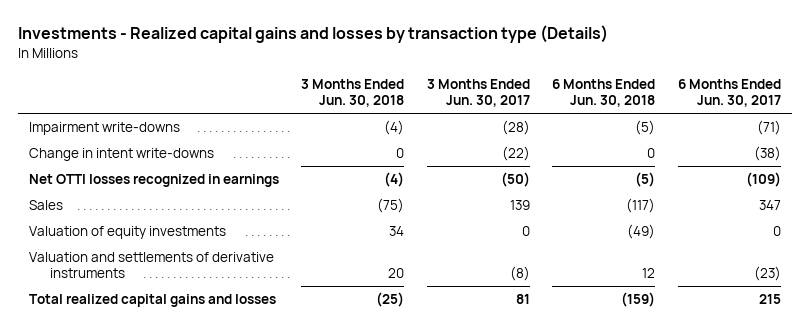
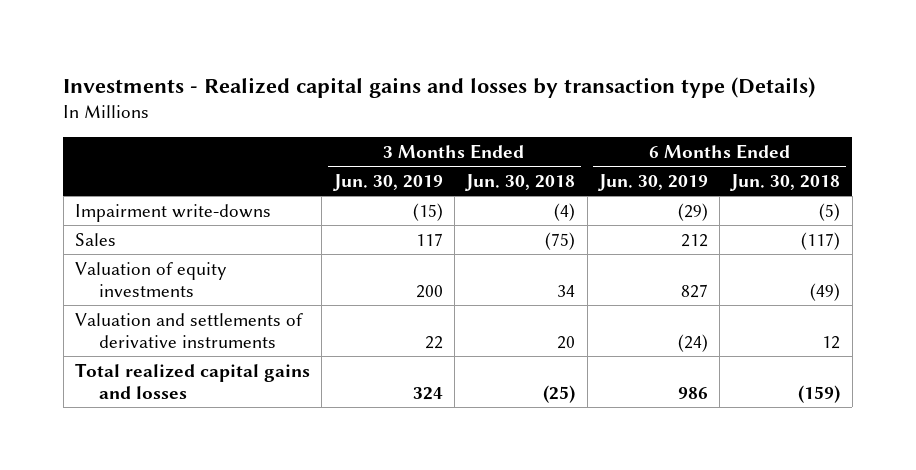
- | 3 Months Ended Jun. 30, 2018 | 3 Months Ended Jun. 30, 2017 | 6 Months Ended Jun. 30, 2018 | 6 Months Ended Jun. 30, 2017
+ | 3 Months Ended Jun. 30, 2019 | 3 Months Ended Jun. 30, 2018 | 6 Months Ended Jun. 30, 2019 | 6 Months Ended Jun. 30, 2018
- Change in intent write-downs | 0 | (22) | 0 | (38)
- Net OTTI losses recognized in earnings | (4) | (50) | (5) | (109)

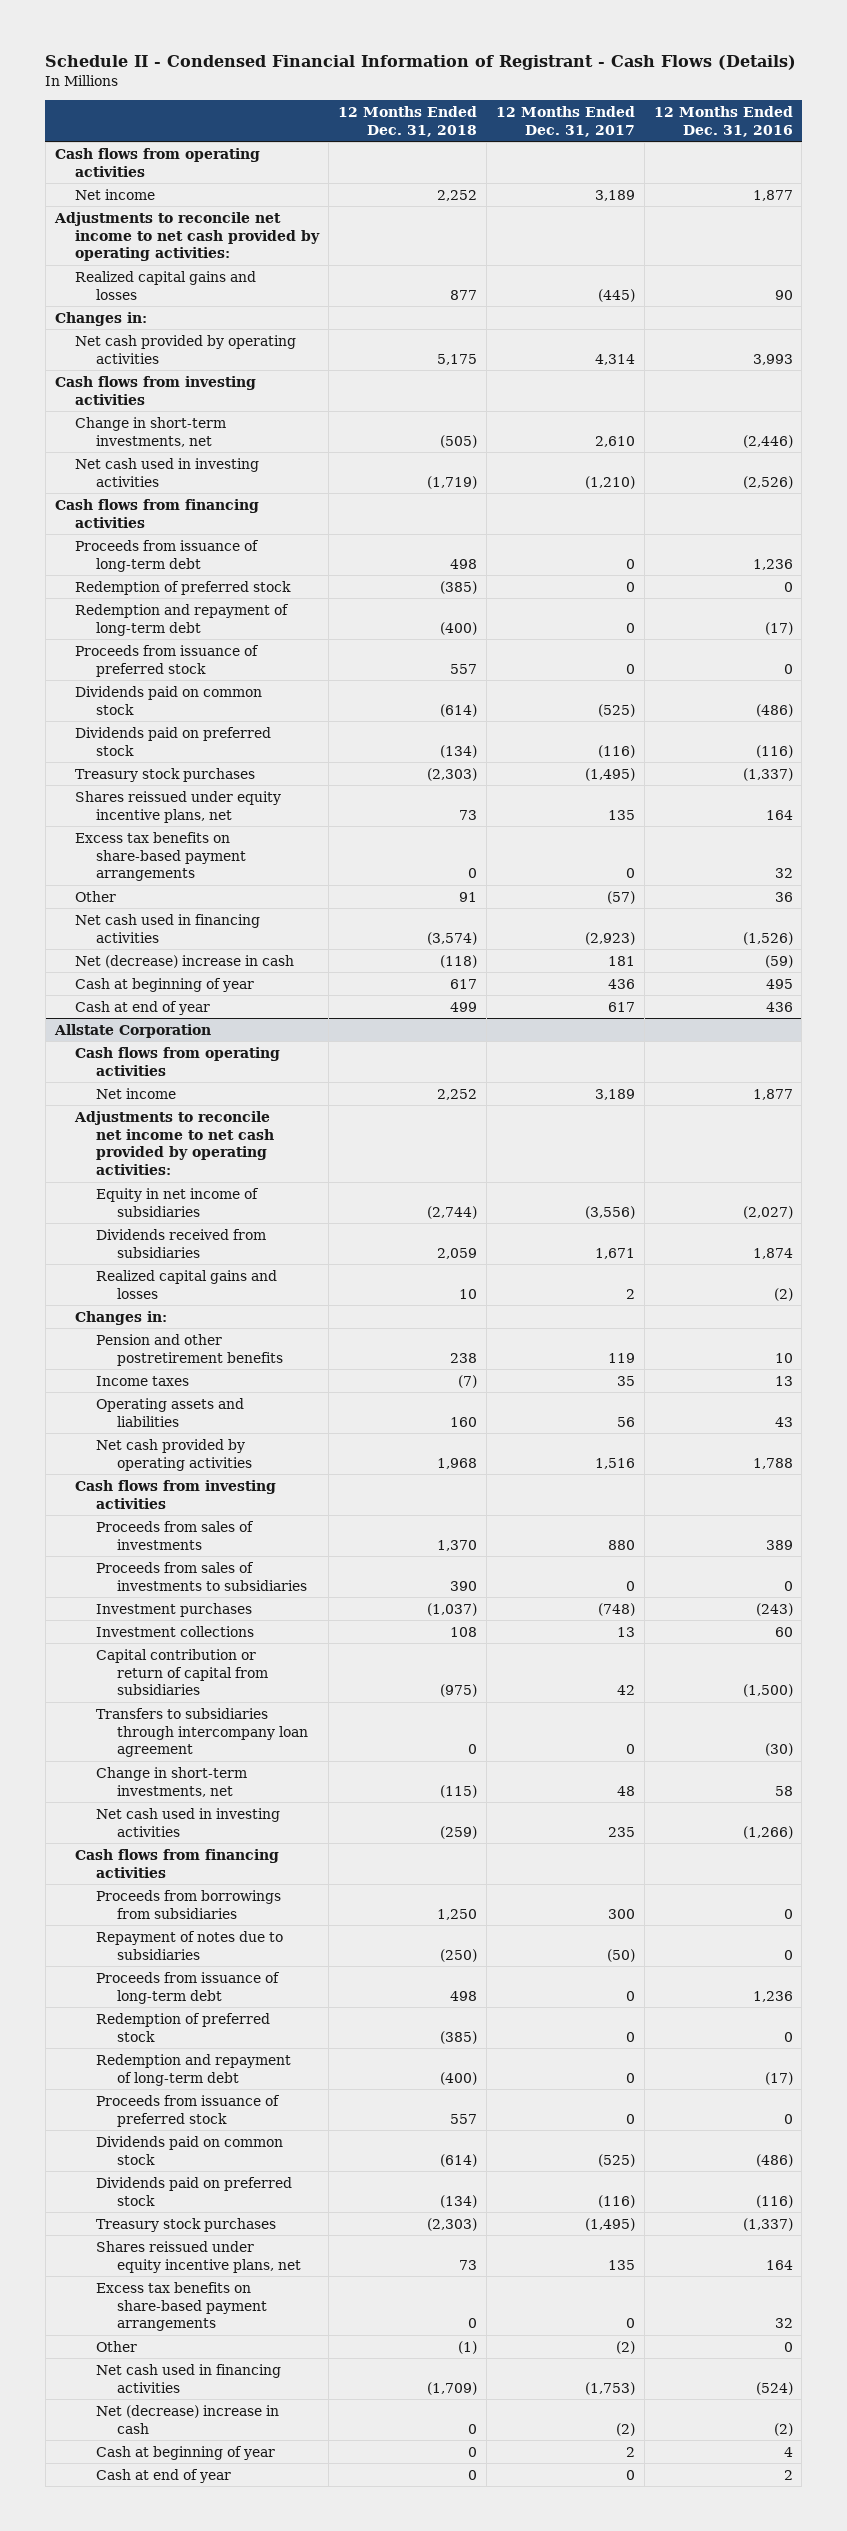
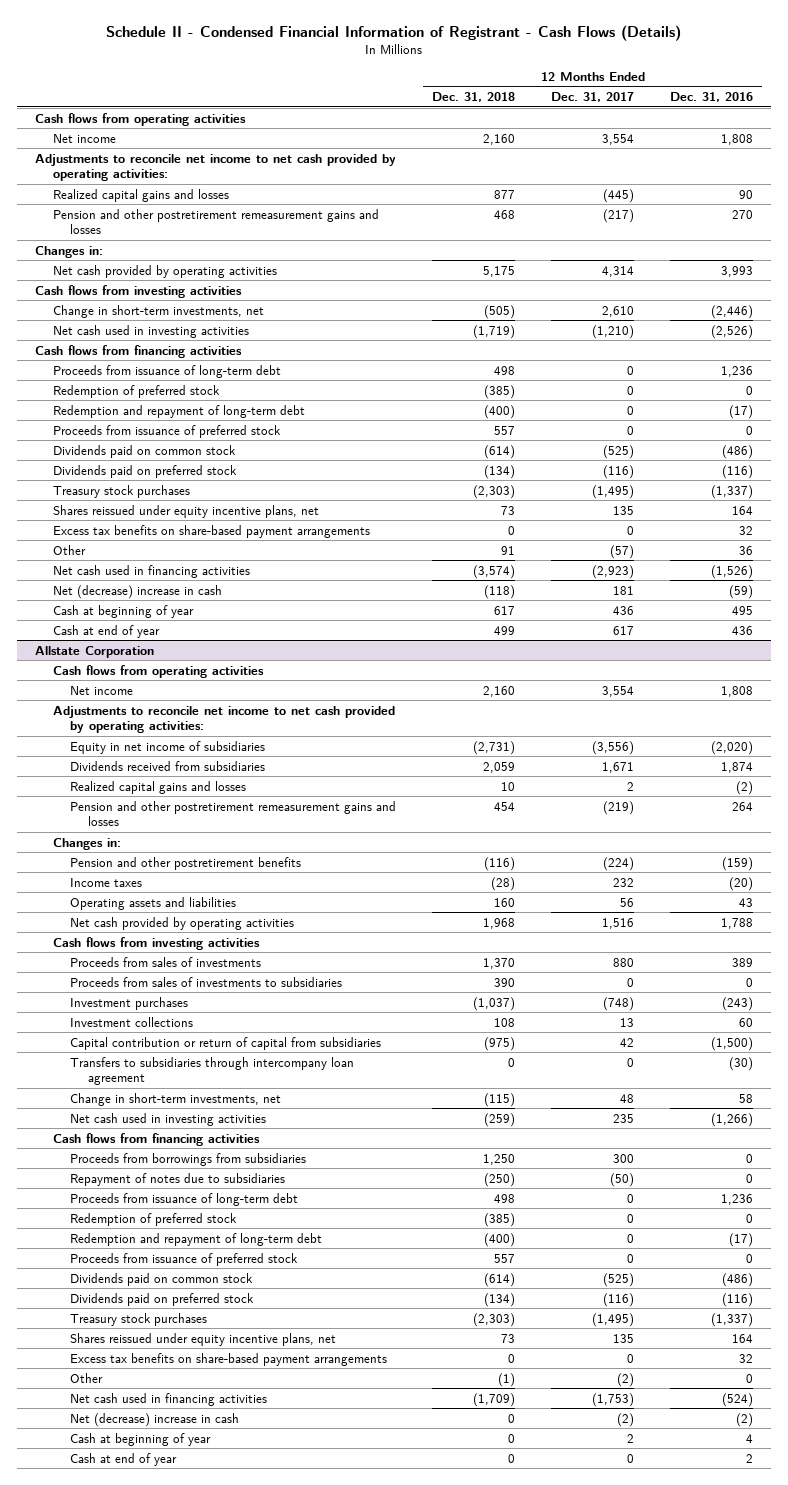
- Net income | 2,252 | 3,189 | 1,877
+ Net income | 2,160 | 3,554 | 1,808
+ Pension and other postretirement remeasurement gains and losses | 468 | (217) | 270
@ Allstate Corporation
- Net income | 2,252 | 3,189 | 1,877
+ Net income | 2,160 | 3,554 | 1,808
- Equity in net income of subsidiaries | (2,744) | (3,556) | (2,027)
+ Equity in net income of subsidiaries | (2,731) | (3,556) | (2,020)
+ Pension and other postretirement remeasurement gains and losses | 454 | (219) | 264
- Pension and other postretirement benefits | 238 | 119 | 10
- Income taxes | (7) | 35 | 13
+ Pension and other postretirement benefits | (116) | (224) | (159)
+ Income taxes | (28) | 232 | (20)

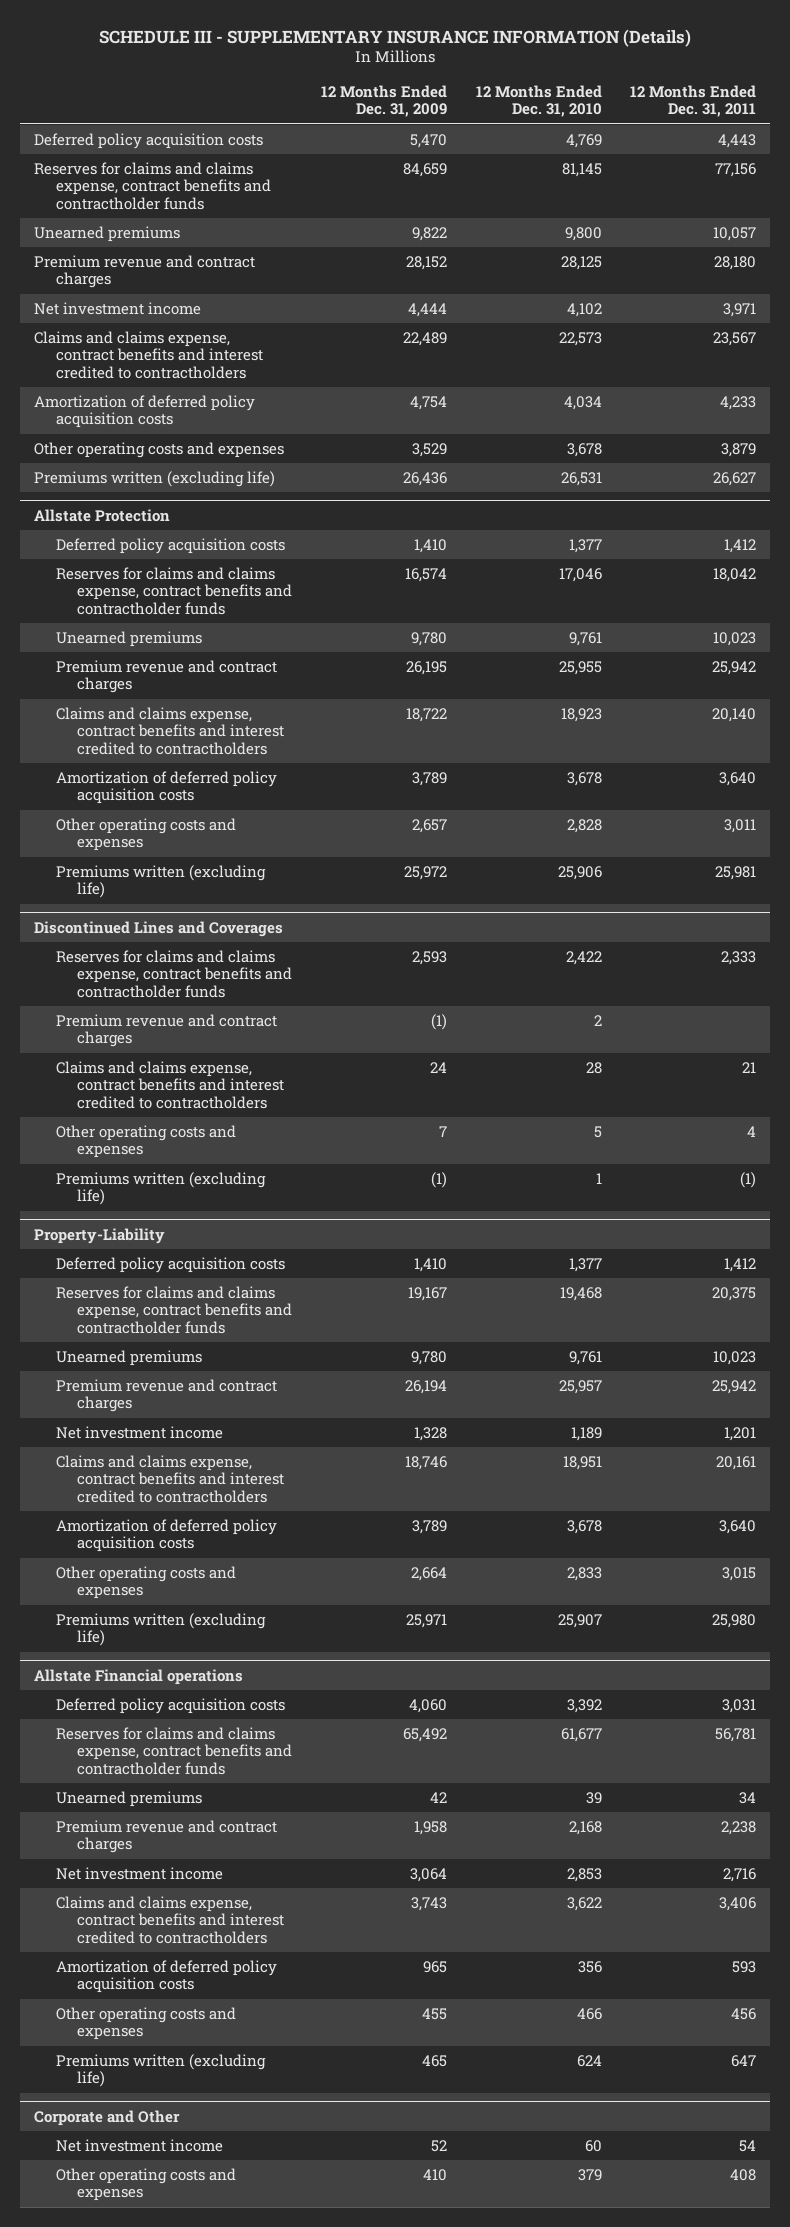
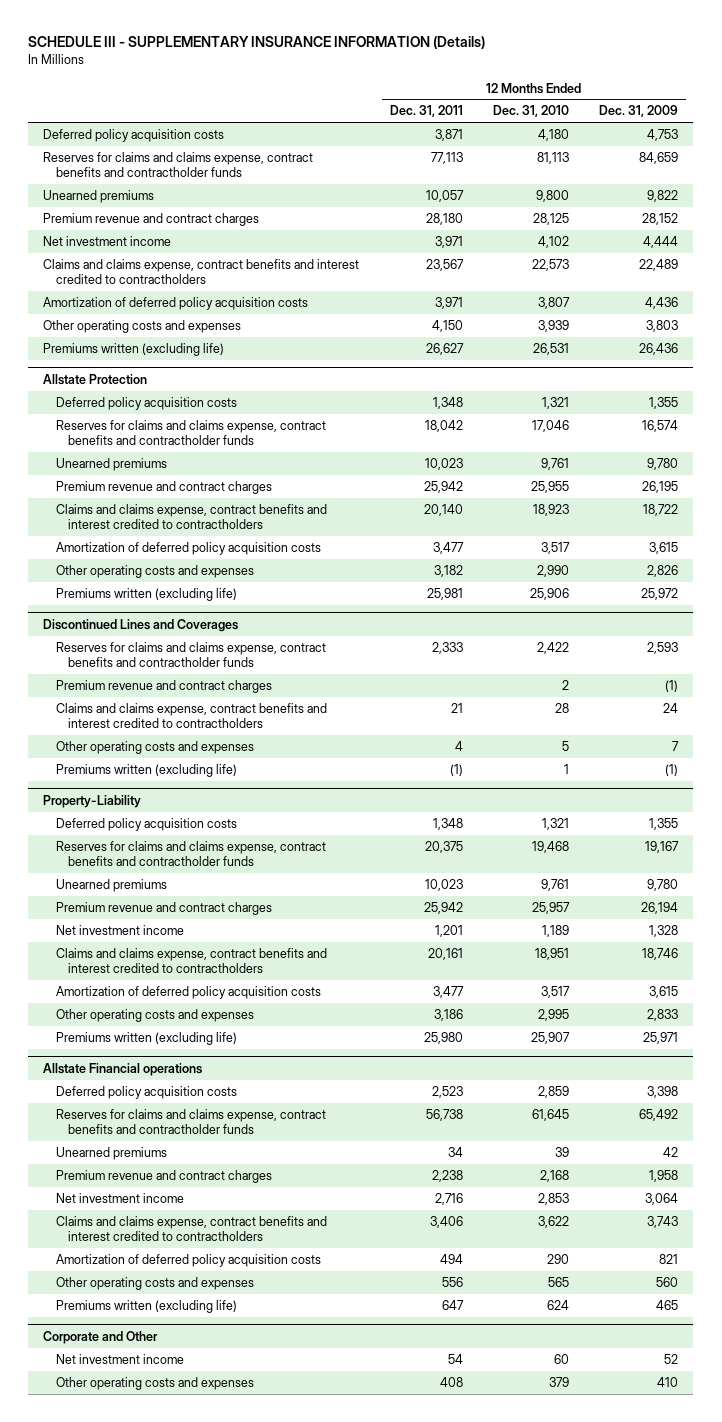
- | 12 Months Ended Dec. 31, 2009 | 12 Months Ended Dec. 31, 2010 | 12 Months Ended Dec. 31, 2011
+ | 12 Months Ended Dec. 31, 2011 | 12 Months Ended Dec. 31, 2010 | 12 Months Ended Dec. 31, 2009
- Deferred policy acquisition costs | 5,470 | 4,769 | 4,443
- Reserves for claims and claims expense, contract benefits and contractholder funds | 84,659 | 81,145 | 77,156
+ Deferred policy acquisition costs | 3,871 | 4,180 | 4,753
+ Reserves for claims and claims expense, contract benefits and contractholder funds | 77,113 | 81,113 | 84,659
- Amortization of deferred policy acquisition costs | 4,754 | 4,034 | 4,233
- Other operating costs and expenses | 3,529 | 3,678 | 3,879
+ Amortization of deferred policy acquisition costs | 3,971 | 3,807 | 4,436
+ Other operating costs and expenses | 4,150 | 3,939 | 3,803
@ Allstate Protection
- Deferred policy acquisition costs | 1,410 | 1,377 | 1,412
+ Deferred policy acquisition costs | 1,348 | 1,321 | 1,355
- Amortization of deferred policy acquisition costs | 3,789 | 3,678 | 3,640
- Other operating costs and expenses | 2,657 | 2,828 | 3,011
+ Amortization of deferred policy acquisition costs | 3,477 | 3,517 | 3,615
+ Other operating costs and expenses | 3,182 | 2,990 | 2,826
@ Property-Liability
- Deferred policy acquisition costs | 1,410 | 1,377 | 1,412
+ Deferred policy acquisition costs | 1,348 | 1,321 | 1,355
- Amortization of deferred policy acquisition costs | 3,789 | 3,678 | 3,640
- Other operating costs and expenses | 2,664 | 2,833 | 3,015
+ Amortization of deferred policy acquisition costs | 3,477 | 3,517 | 3,615
+ Other operating costs and expenses | 3,186 | 2,995 | 2,833
@ Allstate Financial operations
- Deferred policy acquisition costs | 4,060 | 3,392 | 3,031
- Reserves for claims and claims expense, contract benefits and contractholder funds | 65,492 | 61,677 | 56,781
+ Deferred policy acquisition costs | 2,523 | 2,859 | 3,398
+ Reserves for claims and claims expense, contract benefits and contractholder funds | 56,738 | 61,645 | 65,492
- Amortization of deferred policy acquisition costs | 965 | 356 | 593
- Other operating costs and expenses | 455 | 466 | 456
+ Amortization of deferred policy acquisition costs | 494 | 290 | 821
+ Other operating costs and expenses | 556 | 565 | 560

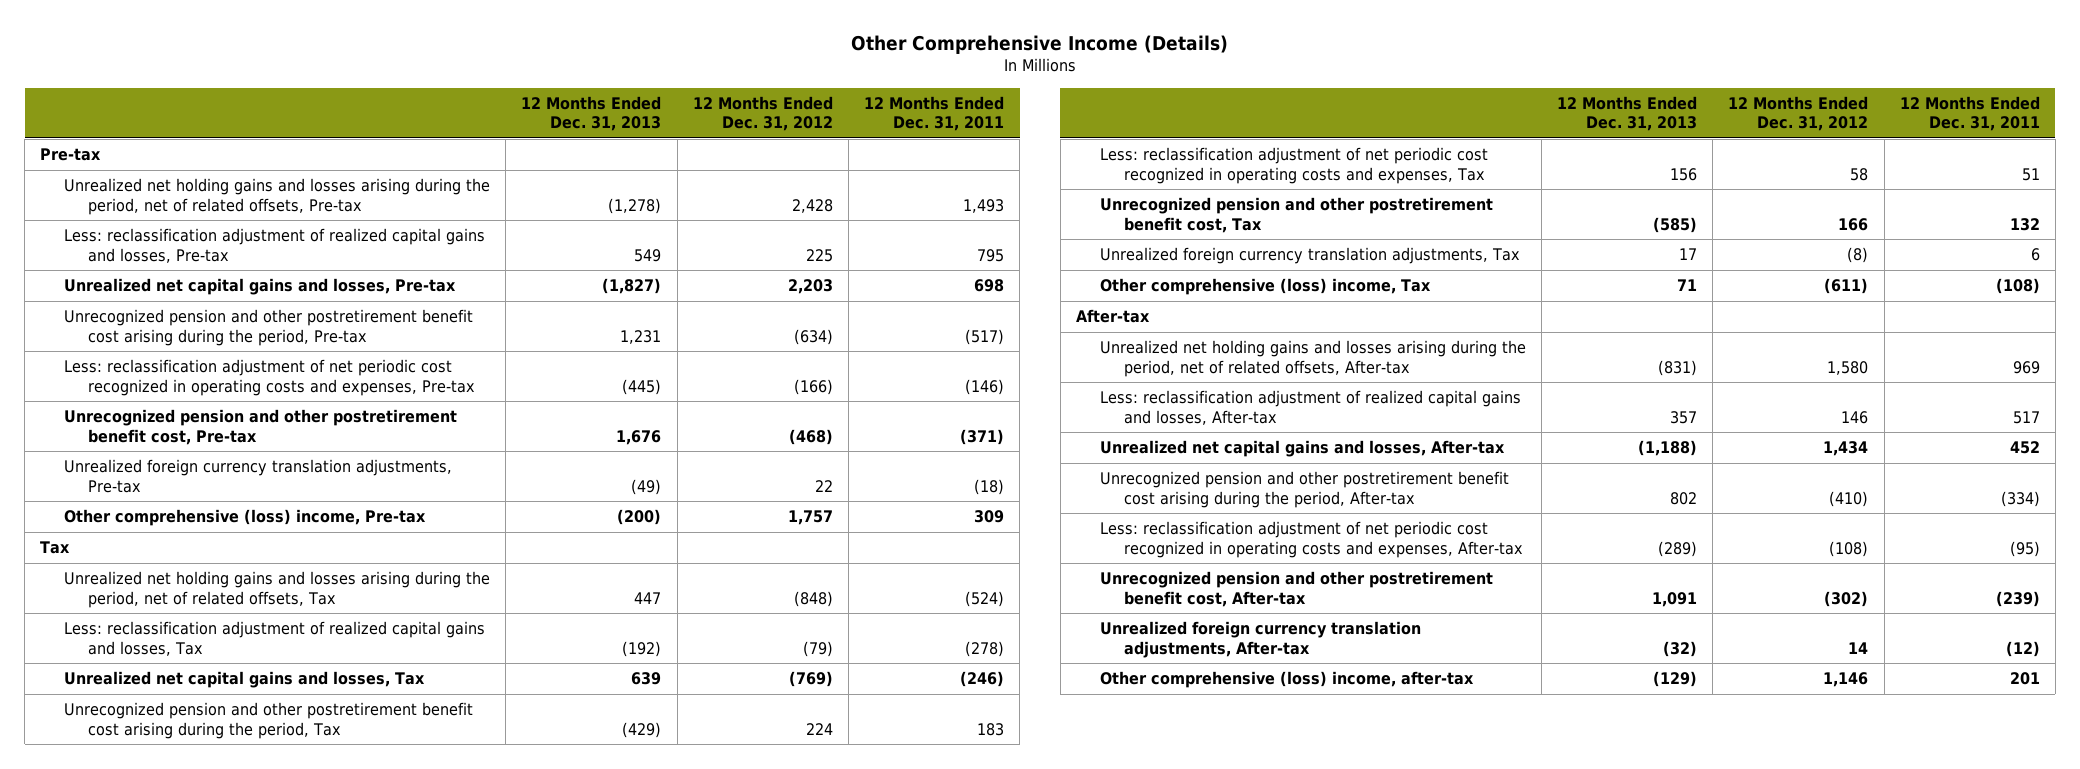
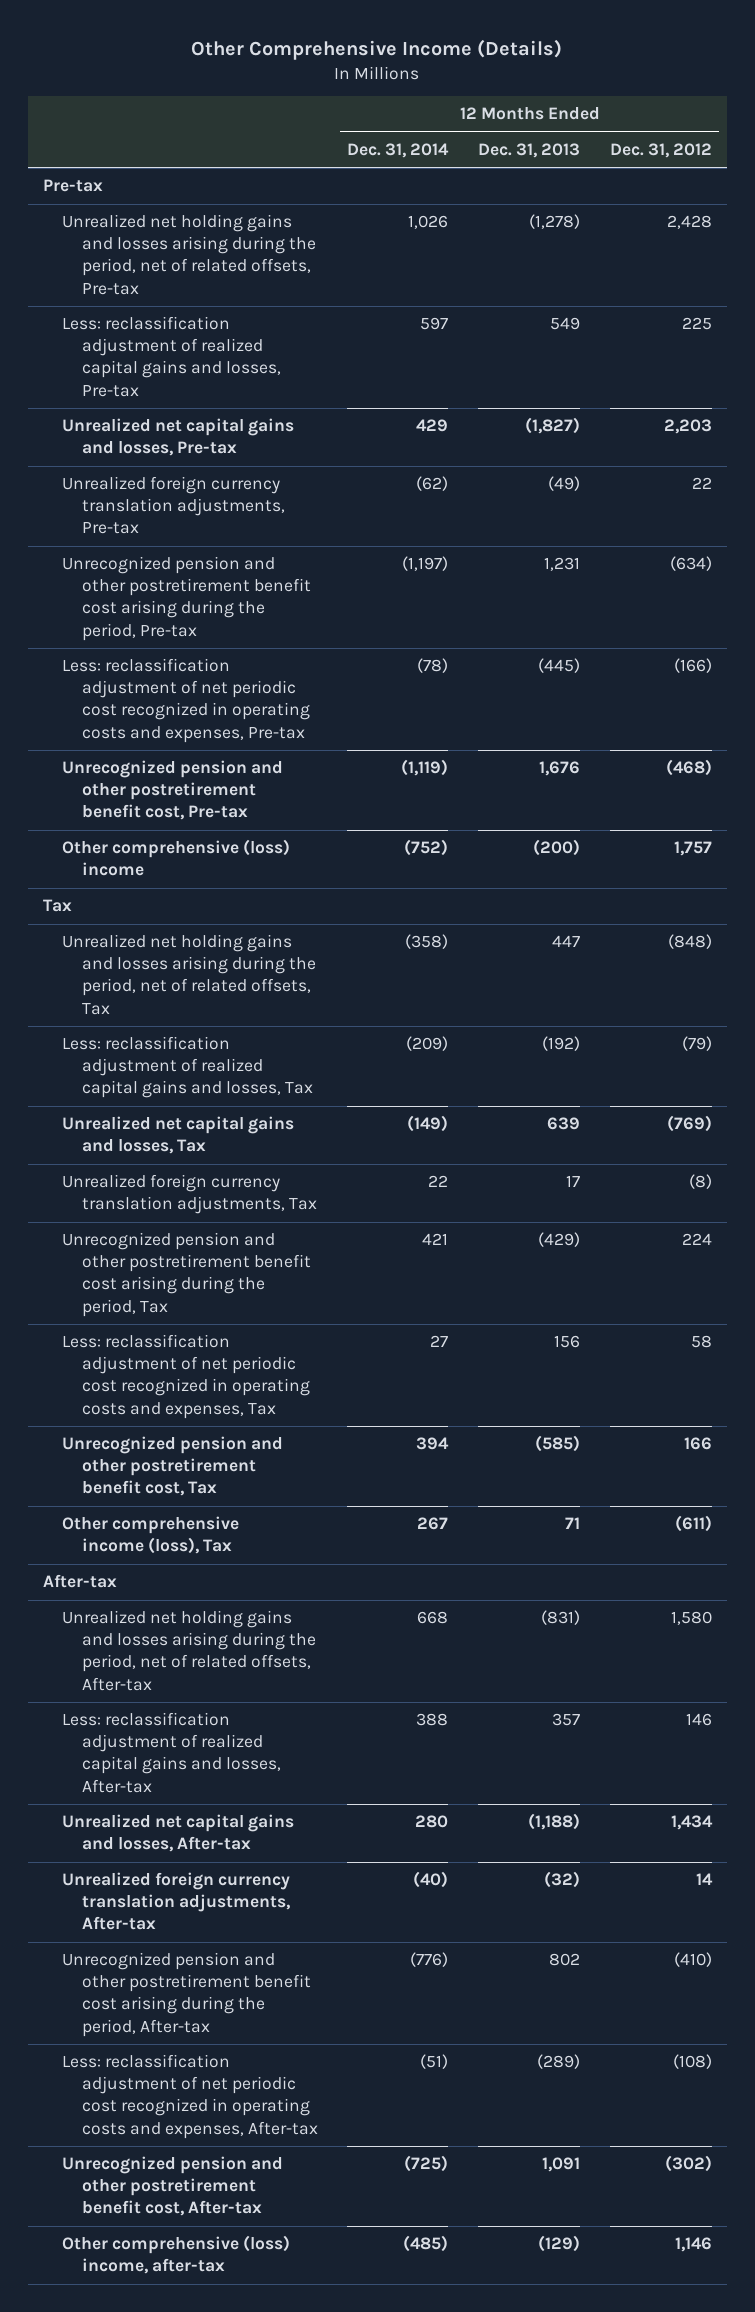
- | 12 Months Ended Dec. 31, 2013 | 12 Months Ended Dec. 31, 2012 | 12 Months Ended Dec. 31, 2011
+ | 12 Months Ended Dec. 31, 2014 | 12 Months Ended Dec. 31, 2013 | 12 Months Ended Dec. 31, 2012
moved up: Unrealized foreign currency translation adjustments, Pre-tax | (62) | (49) | 22
- Other comprehensive (loss) income, Pre-tax | (200) | 1,757 | 309
+ Other comprehensive (loss) income | (752) | (200) | 1,757
moved up: Unrealized foreign currency translation adjustments, Tax | 22 | 17 | (8)
- Other comprehensive (loss) income, Tax | 71 | (611) | (108)
+ Other comprehensive income (loss), Tax | 267 | 71 | (611)
moved up: Unrealized foreign currency translation adjustments, After-tax | (40) | (32) | 14

